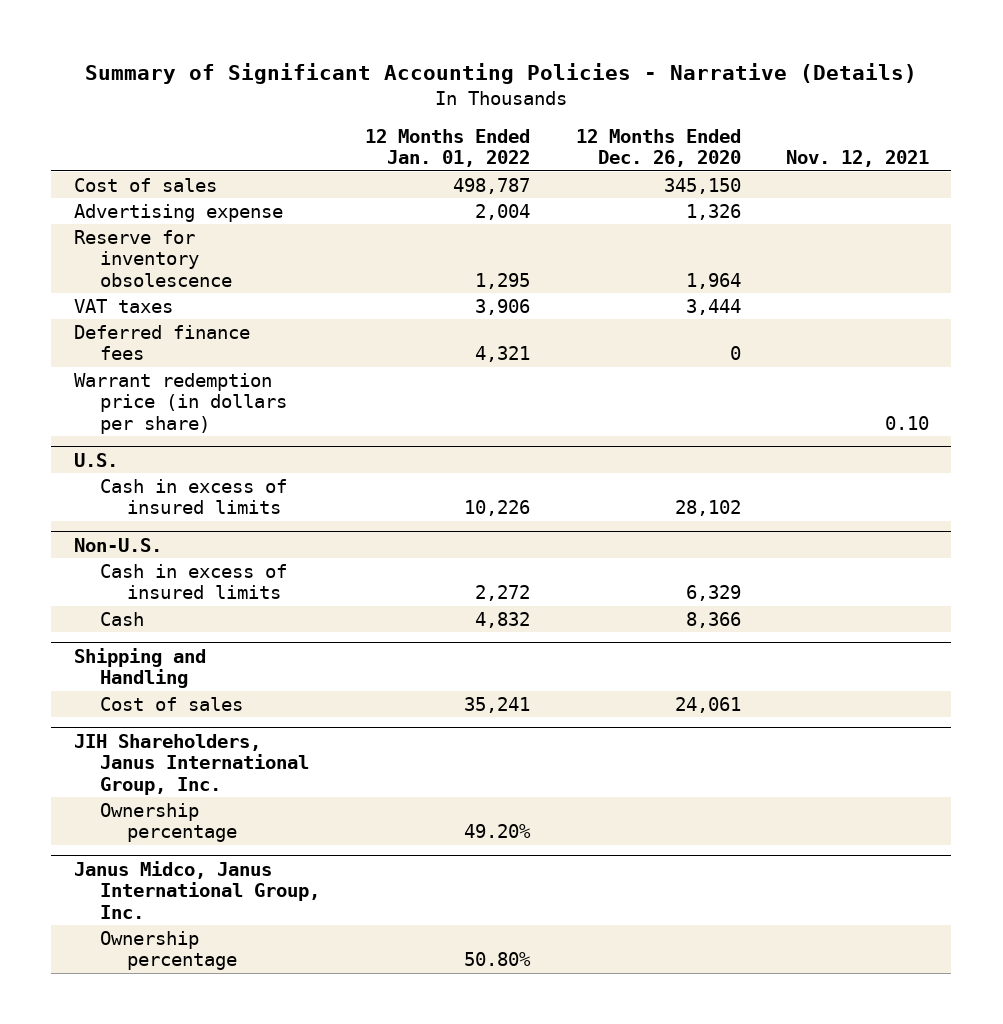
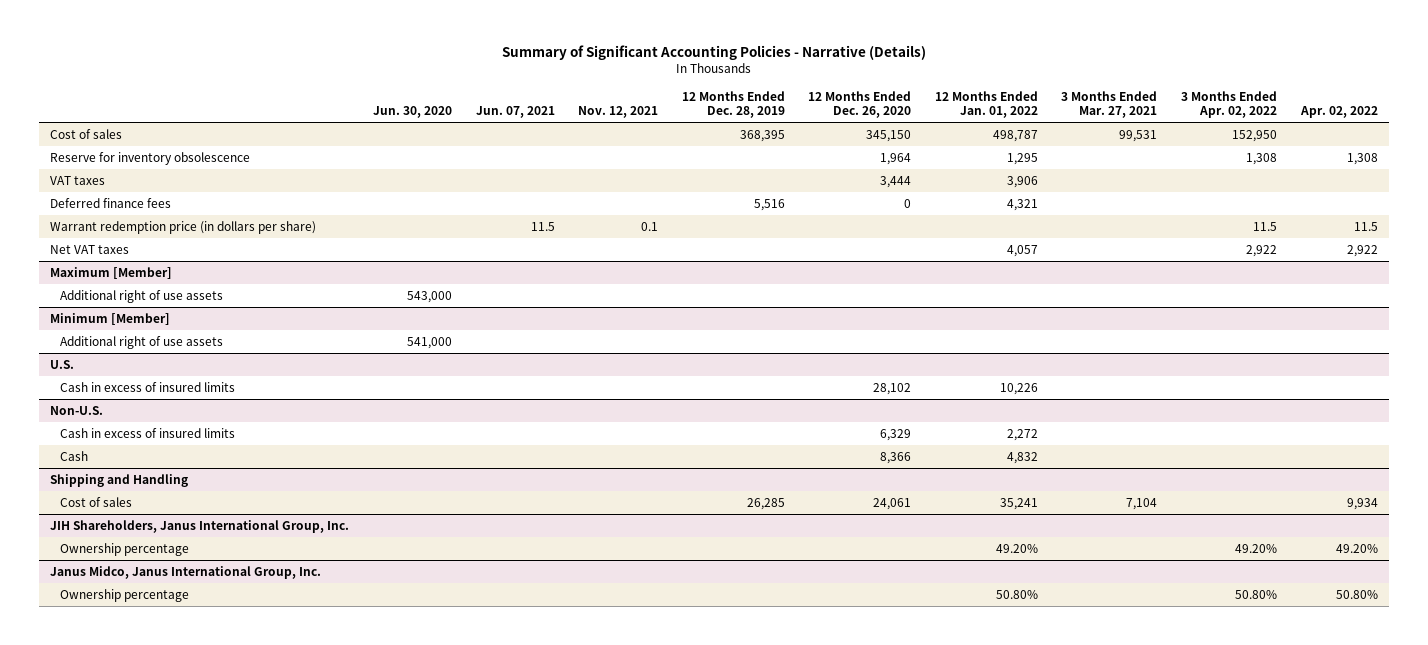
- | 12 Months Ended Jan. 01, 2022 | 12 Months Ended Dec. 26, 2020 | Nov. 12, 2021
+ | Jun. 30, 2020 | Jun. 07, 2021 | Nov. 12, 2021 | 12 Months Ended Dec. 28, 2019 | 12 Months Ended Dec. 26, 2020 | 12 Months Ended Jan. 01, 2022 | 3 Months Ended Mar. 27, 2021 | 3 Months Ended Apr. 02, 2022 | Apr. 02, 2022
- Advertising expense | 2,004 | 1,326 |
- Warrant redemption price (in dollars per share) | | | 0.10
+ Warrant redemption price (in dollars per share) | | 11.5 | 0.1 | | | | | 11.5 | 11.5
+ Net VAT taxes | | | | | | 4,057 | | 2,922 | 2,922
+ Maximum [Member]
+ Additional right of use assets | 543,000 | | | | | | | |
+ Minimum [Member]
+ Additional right of use assets | 541,000 | | | | | | | |

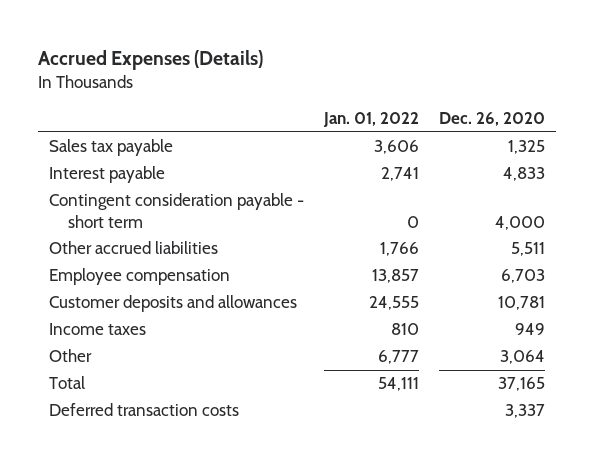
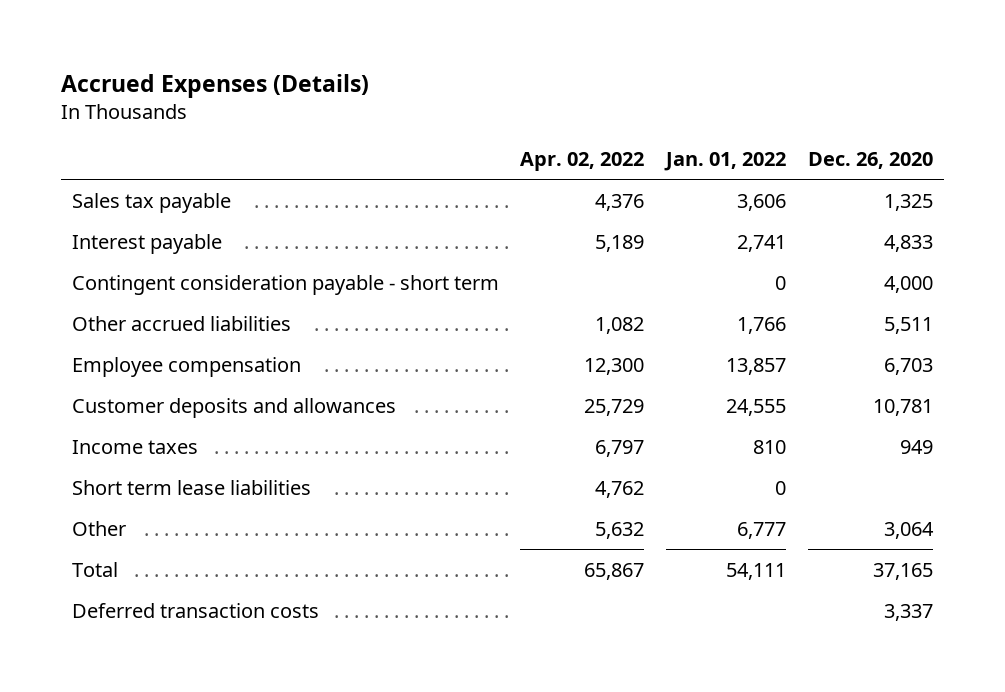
- | Jan. 01, 2022 | Dec. 26, 2020
+ | Apr. 02, 2022 | Jan. 01, 2022 | Dec. 26, 2020
+ Short term lease liabilities | 4,762 | 0 |

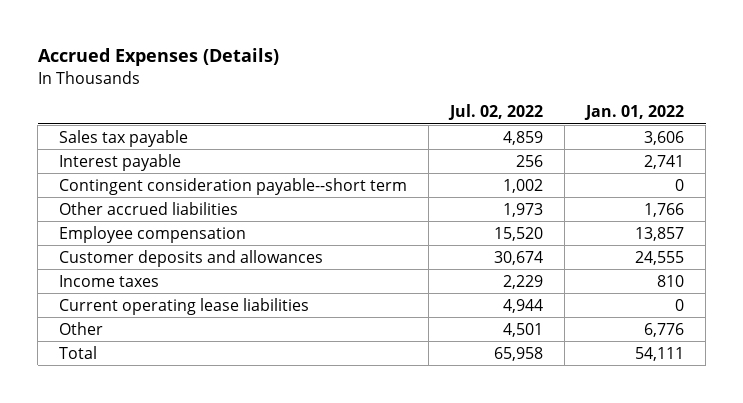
- | Apr. 02, 2022 | Jan. 01, 2022 | Dec. 26, 2020
+ | Jul. 02, 2022 | Jan. 01, 2022
- Contingent consideration payable - short term | | 0 | 4,000
+ Contingent consideration payable--short term | 1,002 | 0
- Short term lease liabilities | 4,762 | 0 |
- Other | 5,632 | 6,777 | 3,064
+ Current operating lease liabilities | 4,944 | 0
+ Other | 4,501 | 6,776
- Deferred transaction costs | | | 3,337

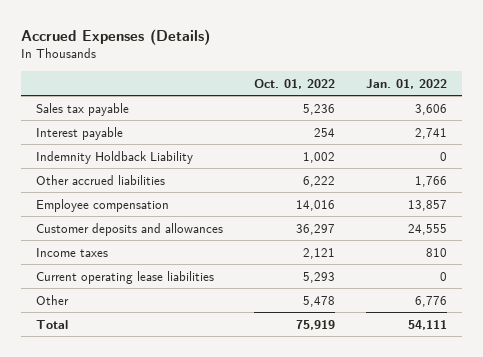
- | Jul. 02, 2022 | Jan. 01, 2022
+ | Oct. 01, 2022 | Jan. 01, 2022
- Contingent consideration payable--short term | 1,002 | 0
+ Indemnity Holdback Liability | 1,002 | 0

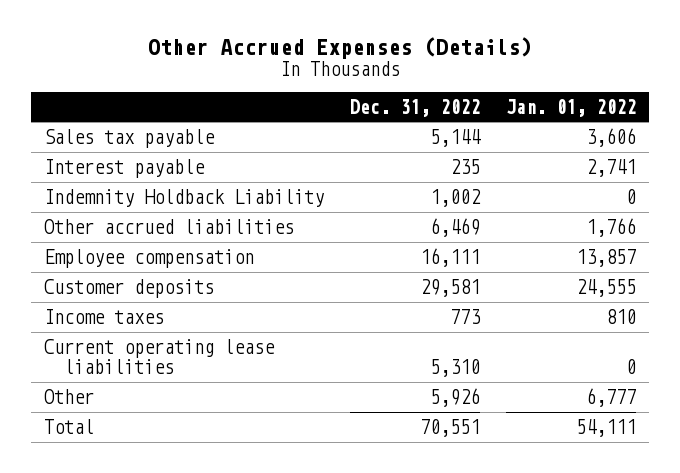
- Accrued Expenses (Details)
+ Other Accrued Expenses (Details)
- | Oct. 01, 2022 | Jan. 01, 2022
+ | Dec. 31, 2022 | Jan. 01, 2022
- Customer deposits and allowances | 36,297 | 24,555
+ Customer deposits | 29,581 | 24,555
- Other | 5,478 | 6,776
+ Other | 5,926 | 6,777

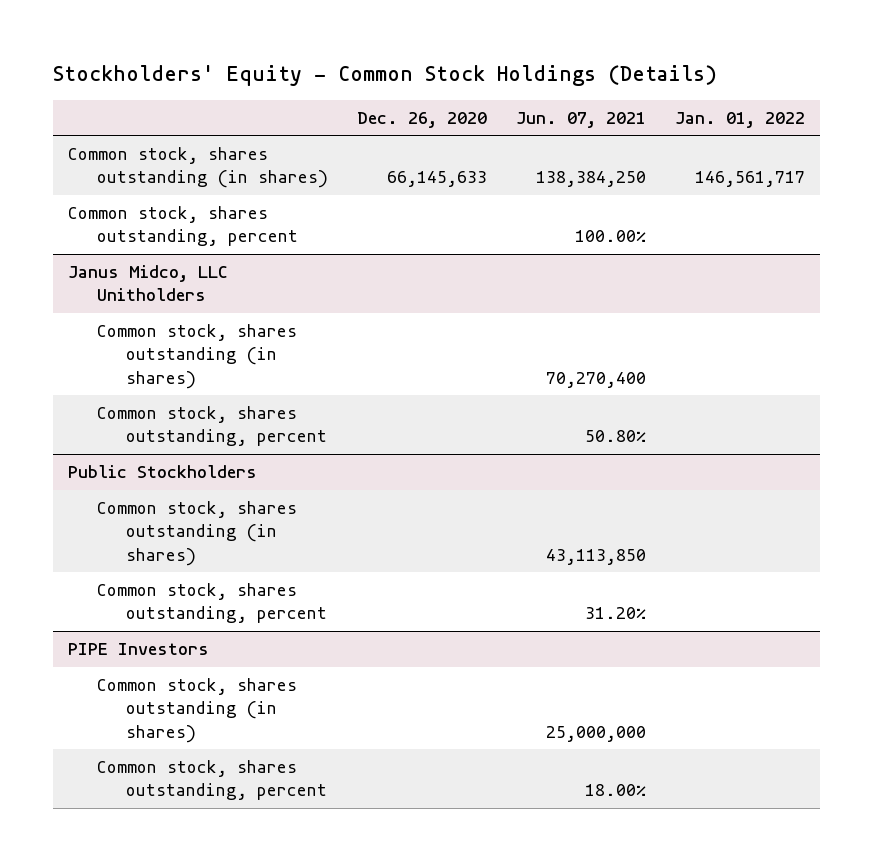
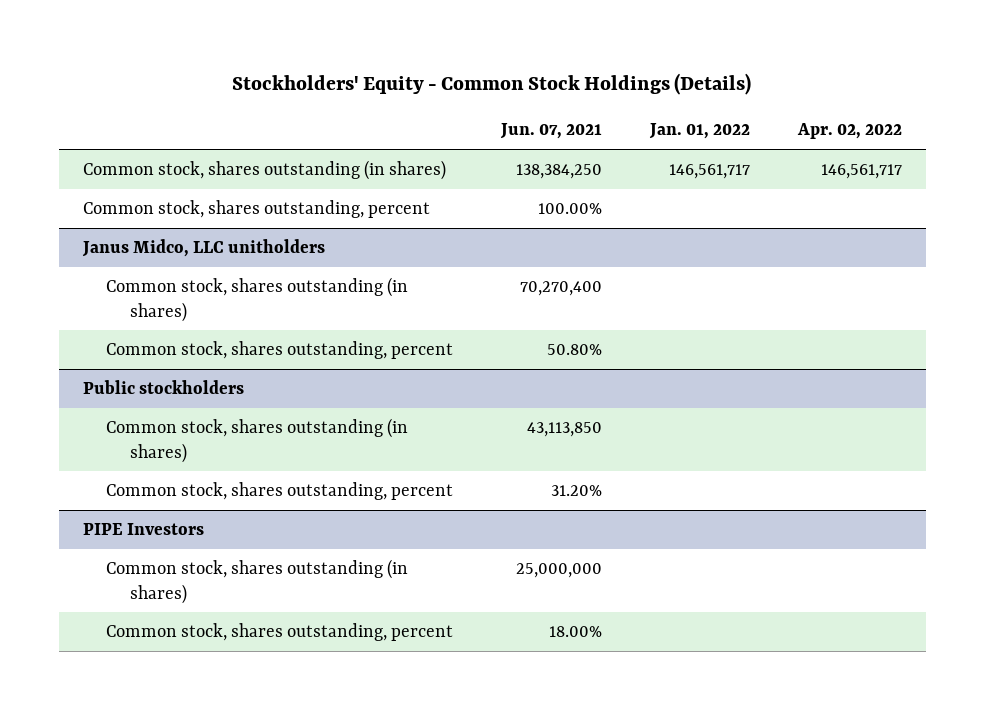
- | Dec. 26, 2020 | Jun. 07, 2021 | Jan. 01, 2022
+ | Jun. 07, 2021 | Jan. 01, 2022 | Apr. 02, 2022
- Janus Midco, LLC Unitholders
+ Janus Midco, LLC unitholders
- Public Stockholders
+ Public stockholders

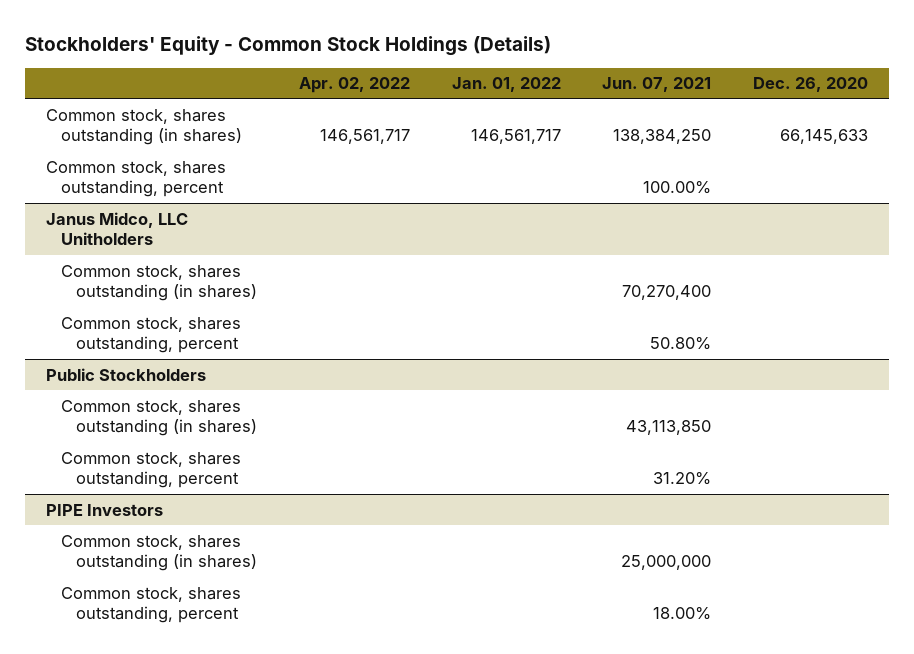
- | Jun. 07, 2021 | Jan. 01, 2022 | Apr. 02, 2022
+ | Apr. 02, 2022 | Jan. 01, 2022 | Jun. 07, 2021 | Dec. 26, 2020
- Janus Midco, LLC unitholders
+ Janus Midco, LLC Unitholders
- Public stockholders
+ Public Stockholders

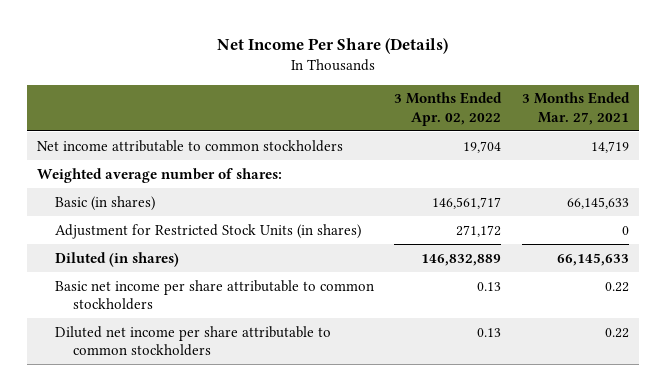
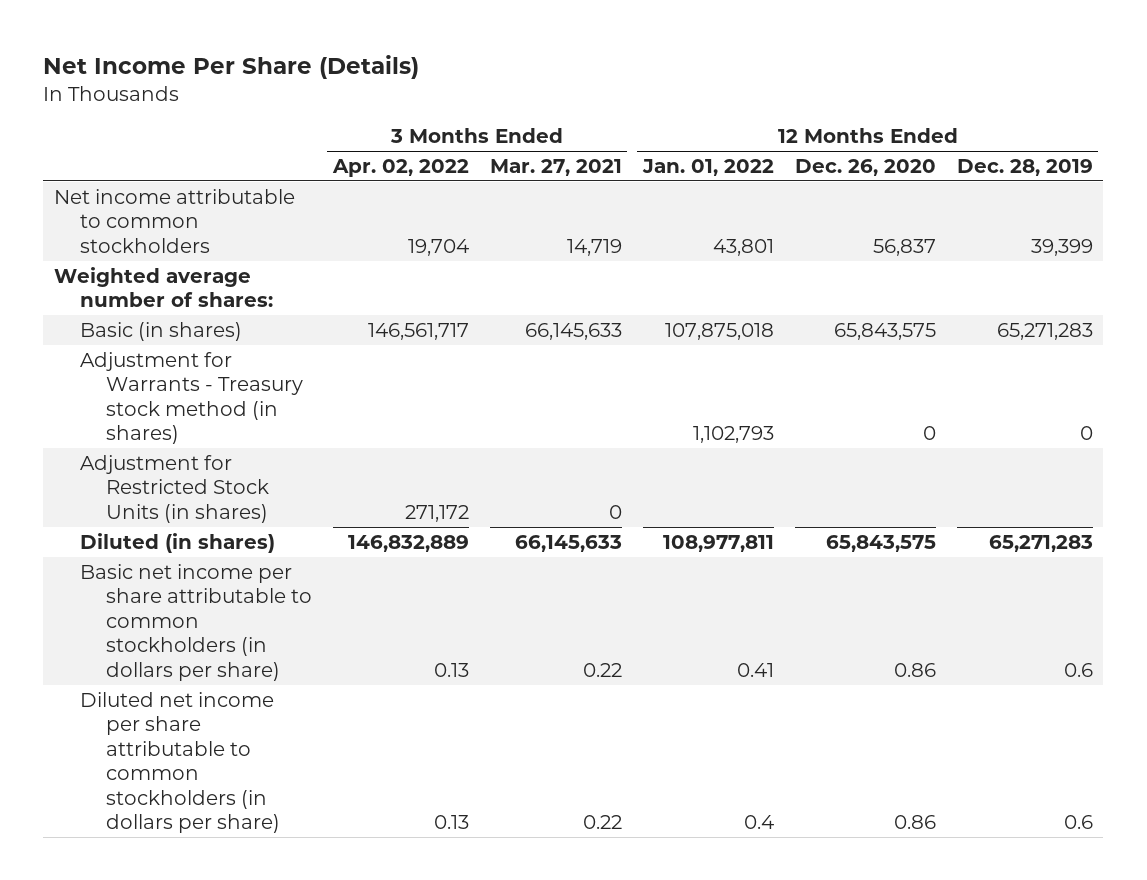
- | 3 Months Ended Apr. 02, 2022 | 3 Months Ended Mar. 27, 2021
+ | 3 Months Ended Apr. 02, 2022 | 3 Months Ended Mar. 27, 2021 | 12 Months Ended Jan. 01, 2022 | 12 Months Ended Dec. 26, 2020 | 12 Months Ended Dec. 28, 2019
+ Adjustment for Warrants - Treasury stock method (in shares) | | | 1,102,793 | 0 | 0
- Basic net income per share attributable to common stockholders | 0.13 | 0.22
- Diluted net income per share attributable to common stockholders | 0.13 | 0.22
+ Basic net income per share attributable to common stockholders (in dollars per share) | 0.13 | 0.22 | 0.41 | 0.86 | 0.6
+ Diluted net income per share attributable to common stockholders (in dollars per share) | 0.13 | 0.22 | 0.4 | 0.86 | 0.6

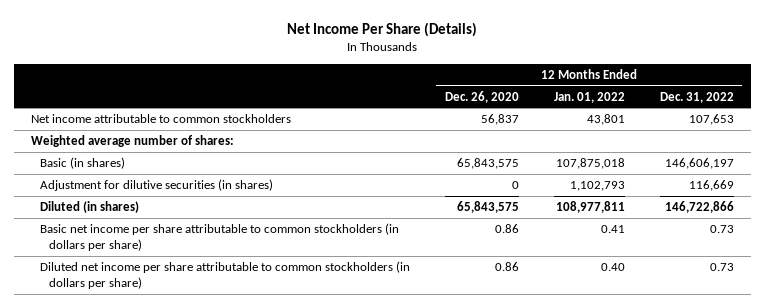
- | 3 Months Ended Apr. 02, 2022 | 3 Months Ended Mar. 27, 2021 | 12 Months Ended Jan. 01, 2022 | 12 Months Ended Dec. 26, 2020 | 12 Months Ended Dec. 28, 2019
+ | 12 Months Ended Dec. 26, 2020 | 12 Months Ended Jan. 01, 2022 | 12 Months Ended Dec. 31, 2022
- Adjustment for Warrants - Treasury stock method (in shares) | | | 1,102,793 | 0 | 0
- Adjustment for Restricted Stock Units (in shares) | 271,172 | 0 | | |
+ Adjustment for dilutive securities (in shares) | 0 | 1,102,793 | 116,669
- Diluted net income per share attributable to common stockholders (in dollars per share) | 0.13 | 0.22 | 0.4 | 0.86 | 0.6
+ Diluted net income per share attributable to common stockholders (in dollars per share) | 0.86 | 0.40 | 0.73

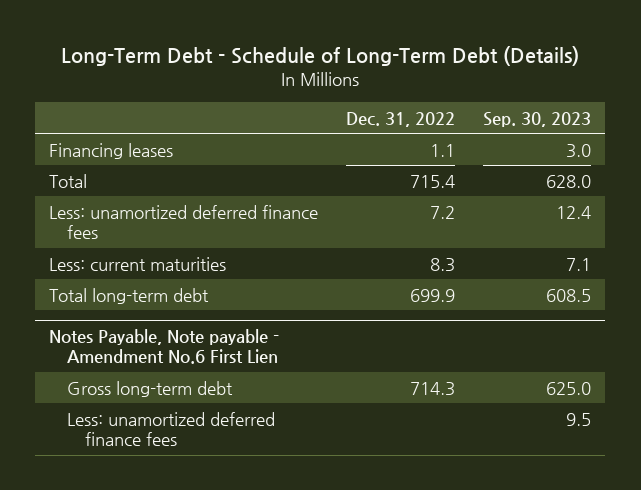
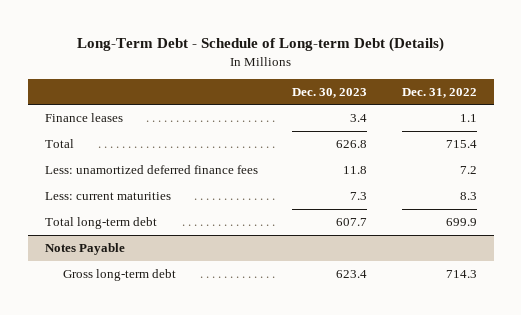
- Long-Term Debt - Schedule of Long-Term Debt (Details)
+ Long-Term Debt - Schedule of Long-term Debt (Details)
- | Dec. 31, 2022 | Sep. 30, 2023
+ | Dec. 30, 2023 | Dec. 31, 2022
- Financing leases | 1.1 | 3.0
+ Finance leases | 3.4 | 1.1
- Notes Payable, Note payable - Amendment No.6 First Lien
+ Notes Payable
- Less: unamortized deferred finance fees | | 9.5

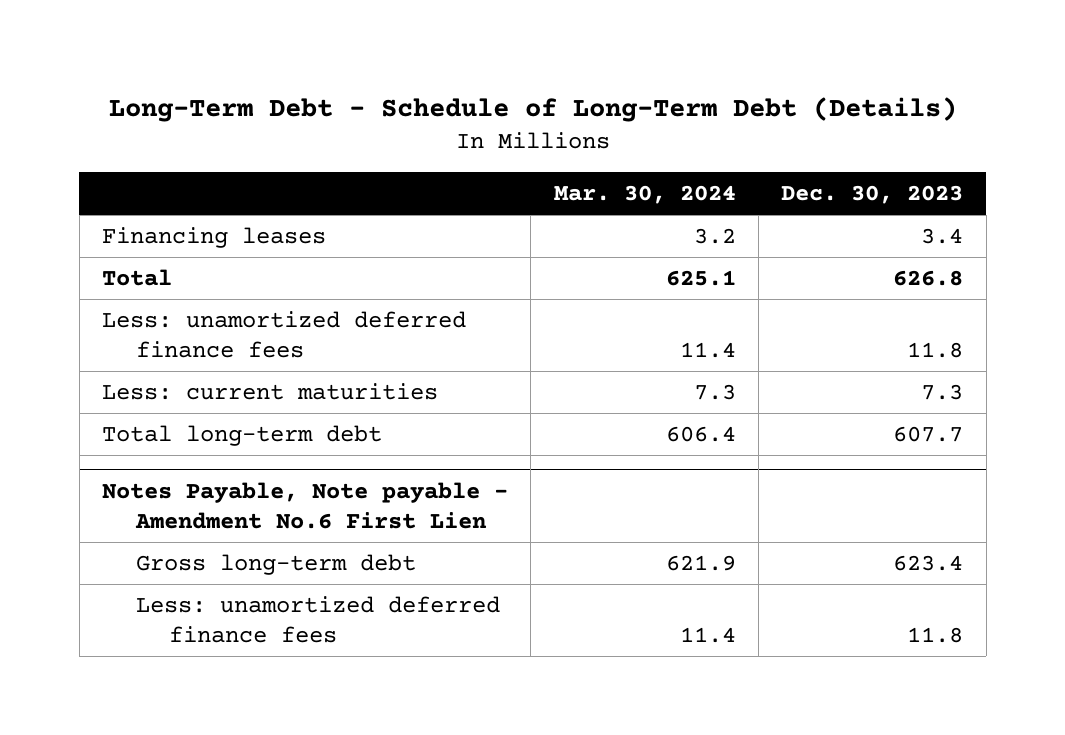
- Long-Term Debt - Schedule of Long-term Debt (Details)
+ Long-Term Debt - Schedule of Long-Term Debt (Details)
- | Dec. 30, 2023 | Dec. 31, 2022
+ | Mar. 30, 2024 | Dec. 30, 2023
- Finance leases | 3.4 | 1.1
+ Financing leases | 3.2 | 3.4
- Notes Payable
+ Notes Payable, Note payable - Amendment No.6 First Lien
+ Less: unamortized deferred finance fees | 11.4 | 11.8

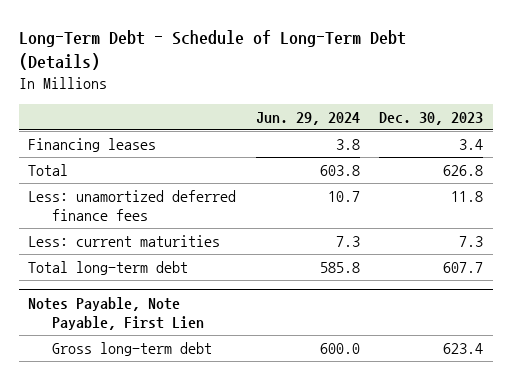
- | Mar. 30, 2024 | Dec. 30, 2023
+ | Jun. 29, 2024 | Dec. 30, 2023
- Notes Payable, Note payable - Amendment No.6 First Lien
+ Notes Payable, Note Payable, First Lien
- Less: unamortized deferred finance fees | 11.4 | 11.8

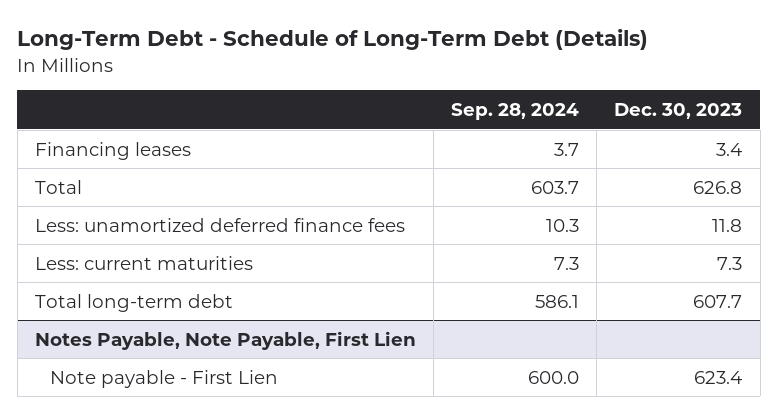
- | Jun. 29, 2024 | Dec. 30, 2023
+ | Sep. 28, 2024 | Dec. 30, 2023
@ Notes Payable, Note Payable, First Lien
- Gross long-term debt | 600.0 | 623.4
+ Note payable - First Lien | 600.0 | 623.4

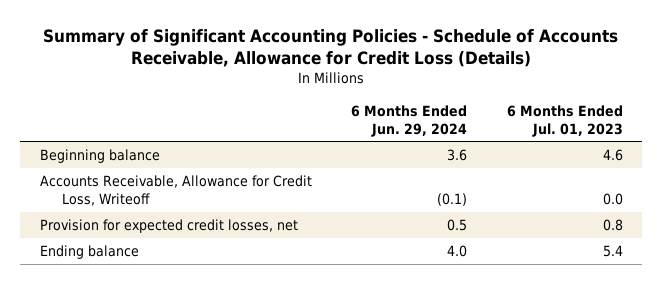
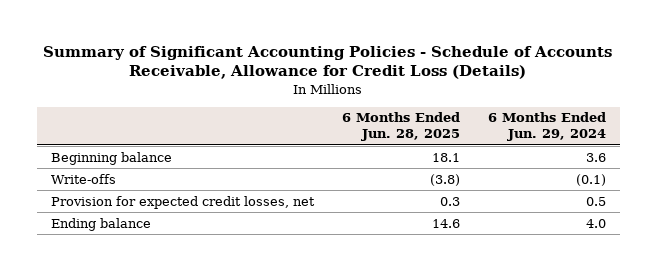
- | 6 Months Ended Jun. 29, 2024 | 6 Months Ended Jul. 01, 2023
+ | 6 Months Ended Jun. 28, 2025 | 6 Months Ended Jun. 29, 2024
- Accounts Receivable, Allowance for Credit Loss, Writeoff | (0.1) | 0.0
+ Write-offs | (3.8) | (0.1)

